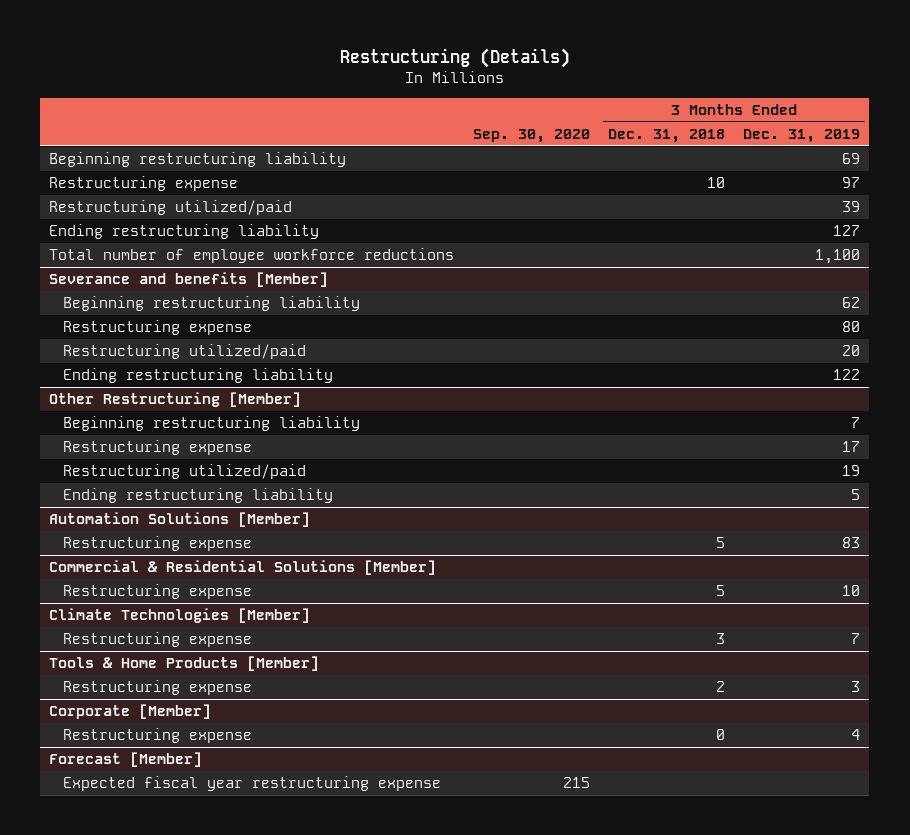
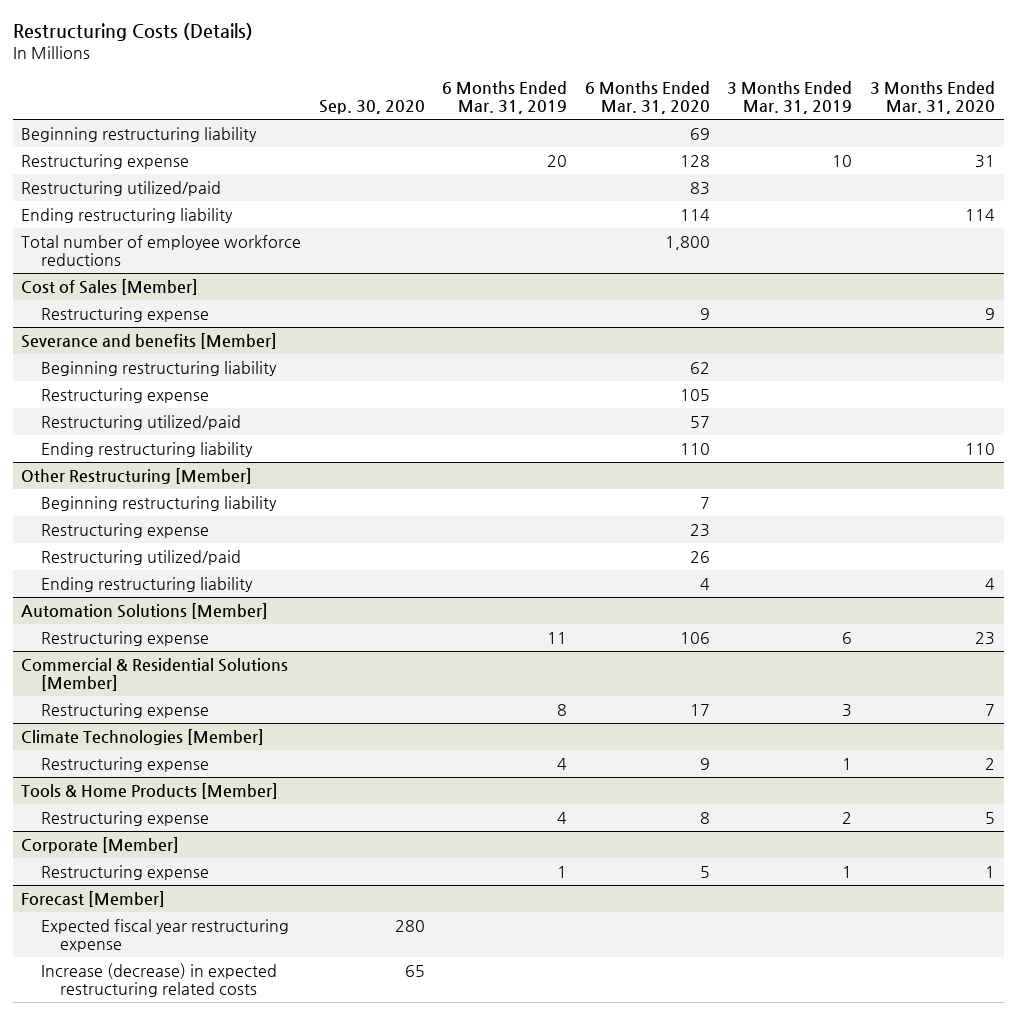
- Restructuring (Details)
+ Restructuring Costs (Details)
- | Sep. 30, 2020 | 3 Months Ended Dec. 31, 2018 | 3 Months Ended Dec. 31, 2019
+ | Sep. 30, 2020 | 6 Months Ended Mar. 31, 2019 | 6 Months Ended Mar. 31, 2020 | 3 Months Ended Mar. 31, 2019 | 3 Months Ended Mar. 31, 2020
+ Cost of Sales [Member]
+ Restructuring expense | | | 9 | | 9
@ Forecast [Member]
- Expected fiscal year restructuring expense | 215 | |
+ Expected fiscal year restructuring expense | 280 | | | |
+ Increase (decrease) in expected restructuring related costs | 65 | | | |

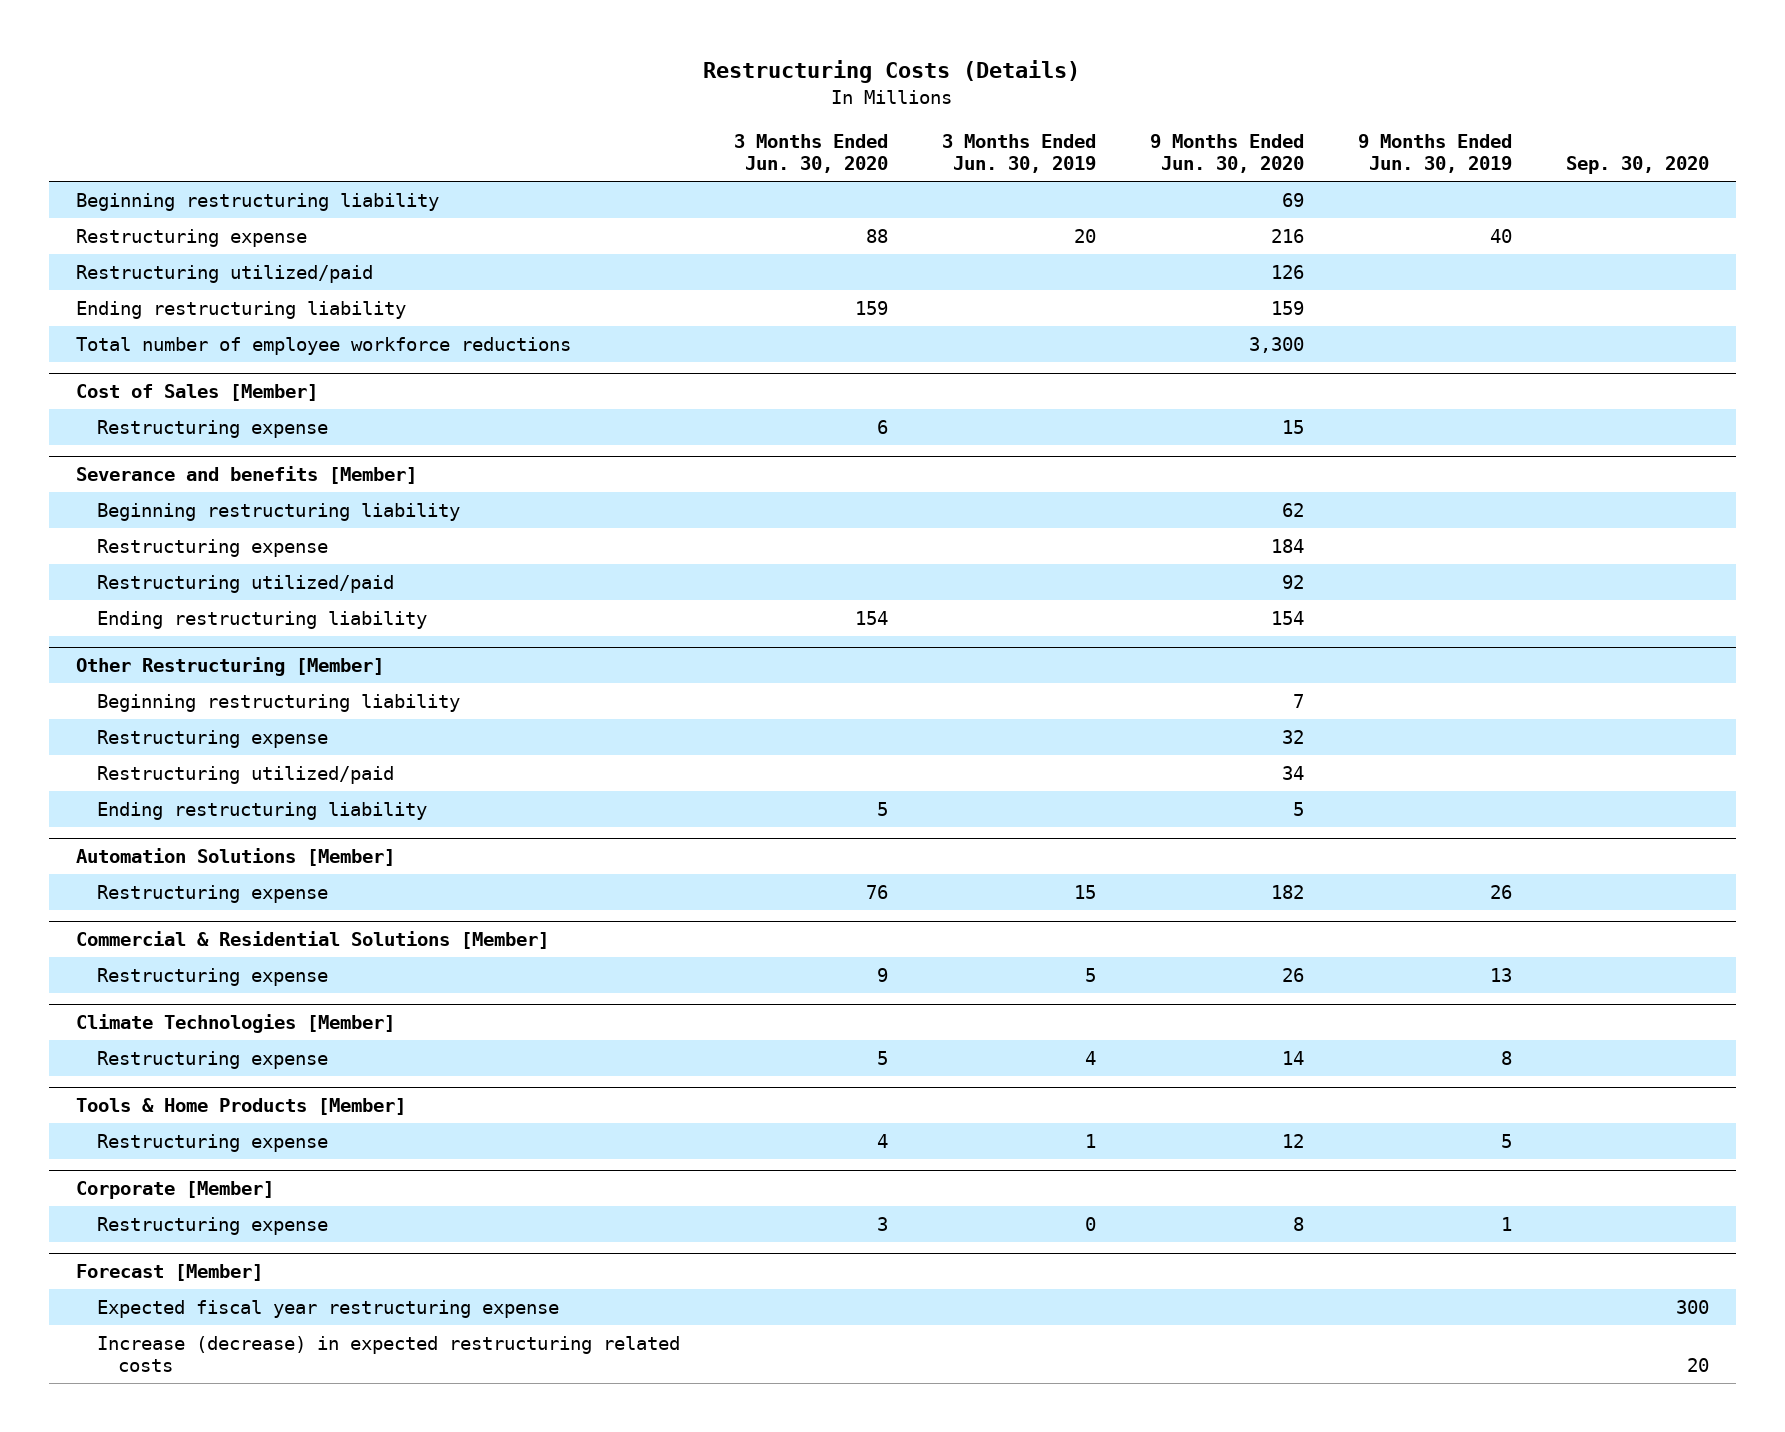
- | Sep. 30, 2020 | 6 Months Ended Mar. 31, 2019 | 6 Months Ended Mar. 31, 2020 | 3 Months Ended Mar. 31, 2019 | 3 Months Ended Mar. 31, 2020
+ | 3 Months Ended Jun. 30, 2020 | 3 Months Ended Jun. 30, 2019 | 9 Months Ended Jun. 30, 2020 | 9 Months Ended Jun. 30, 2019 | Sep. 30, 2020
@ Forecast [Member]
- Expected fiscal year restructuring expense | 280 | | | |
- Increase (decrease) in expected restructuring related costs | 65 | | | |
+ Expected fiscal year restructuring expense | | | | | 300
+ Increase (decrease) in expected restructuring related costs | | | | | 20

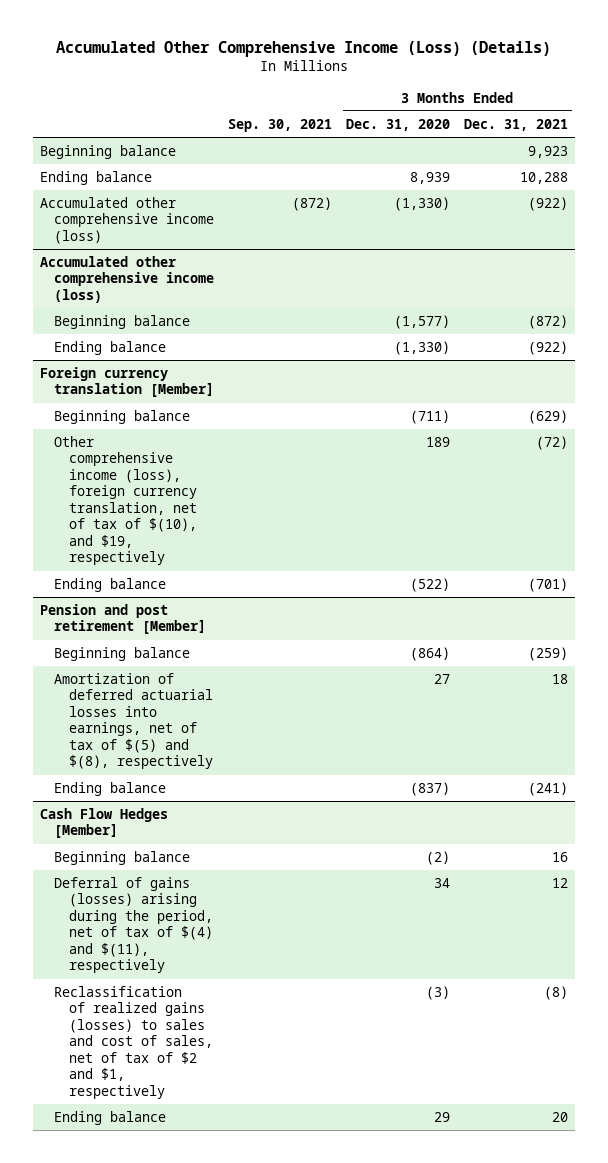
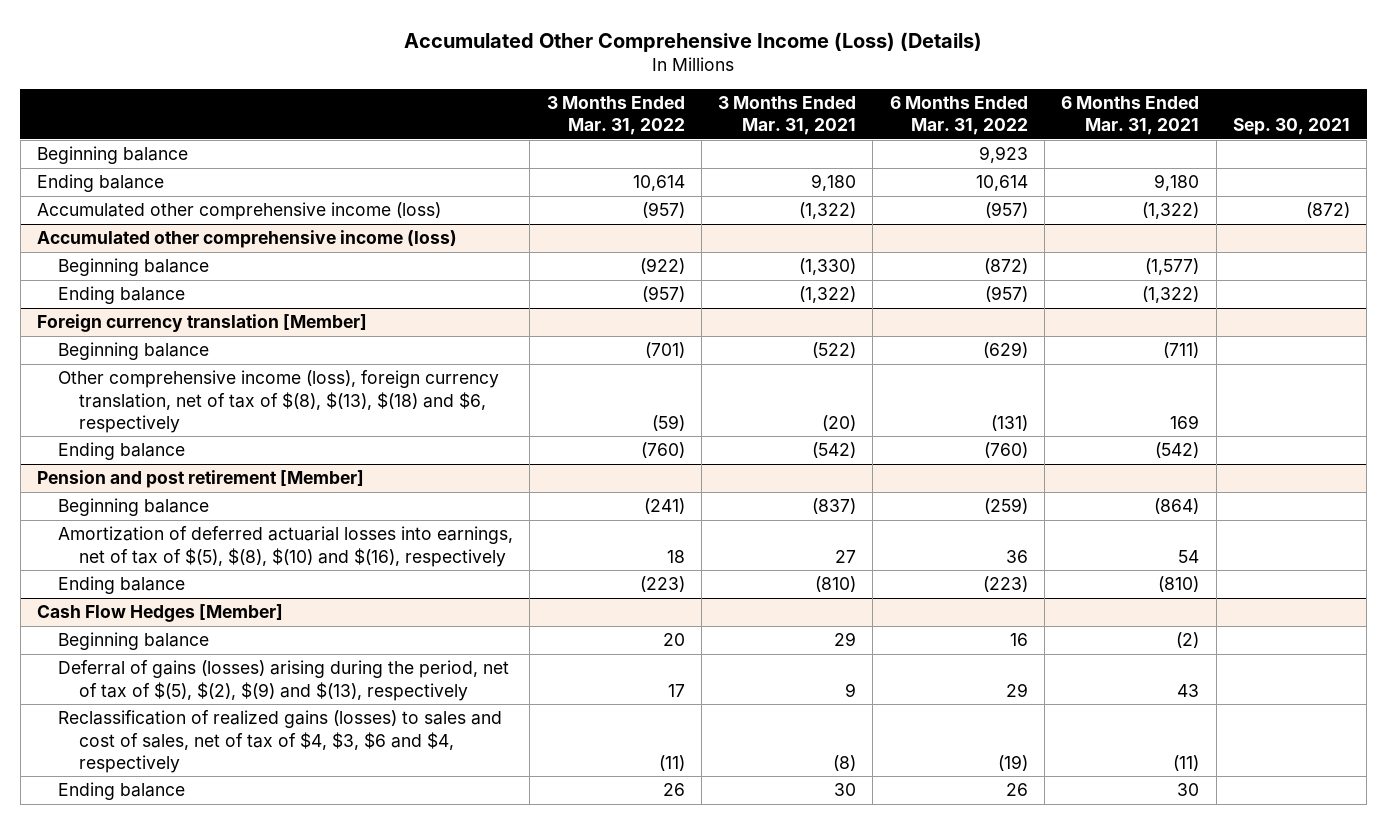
- | Sep. 30, 2021 | 3 Months Ended Dec. 31, 2020 | 3 Months Ended Dec. 31, 2021
+ | 3 Months Ended Mar. 31, 2022 | 3 Months Ended Mar. 31, 2021 | 6 Months Ended Mar. 31, 2022 | 6 Months Ended Mar. 31, 2021 | Sep. 30, 2021
@ Foreign currency translation [Member]
- Other comprehensive income (loss), foreign currency translation, net of tax of $(10), and $19, respectively | | 189 | (72)
+ Other comprehensive income (loss), foreign currency translation, net of tax of $(8), $(13), $(18) and $6, respectively | (59) | (20) | (131) | 169 |
@ Pension and post retirement [Member]
- Amortization of deferred actuarial losses into earnings, net of tax of $(5) and $(8), respectively | | 27 | 18
+ Amortization of deferred actuarial losses into earnings, net of tax of $(5), $(8), $(10) and $(16), respectively | 18 | 27 | 36 | 54 |
@ Cash Flow Hedges [Member]
- Deferral of gains (losses) arising during the period, net of tax of $(4) and $(11), respectively | | 34 | 12
- Reclassification of realized gains (losses) to sales and cost of sales, net of tax of $2 and $1, respectively | | (3) | (8)
+ Deferral of gains (losses) arising during the period, net of tax of $(5), $(2), $(9) and $(13), respectively | 17 | 9 | 29 | 43 |
+ Reclassification of realized gains (losses) to sales and cost of sales, net of tax of $4, $3, $6 and $4, respectively | (11) | (8) | (19) | (11) |

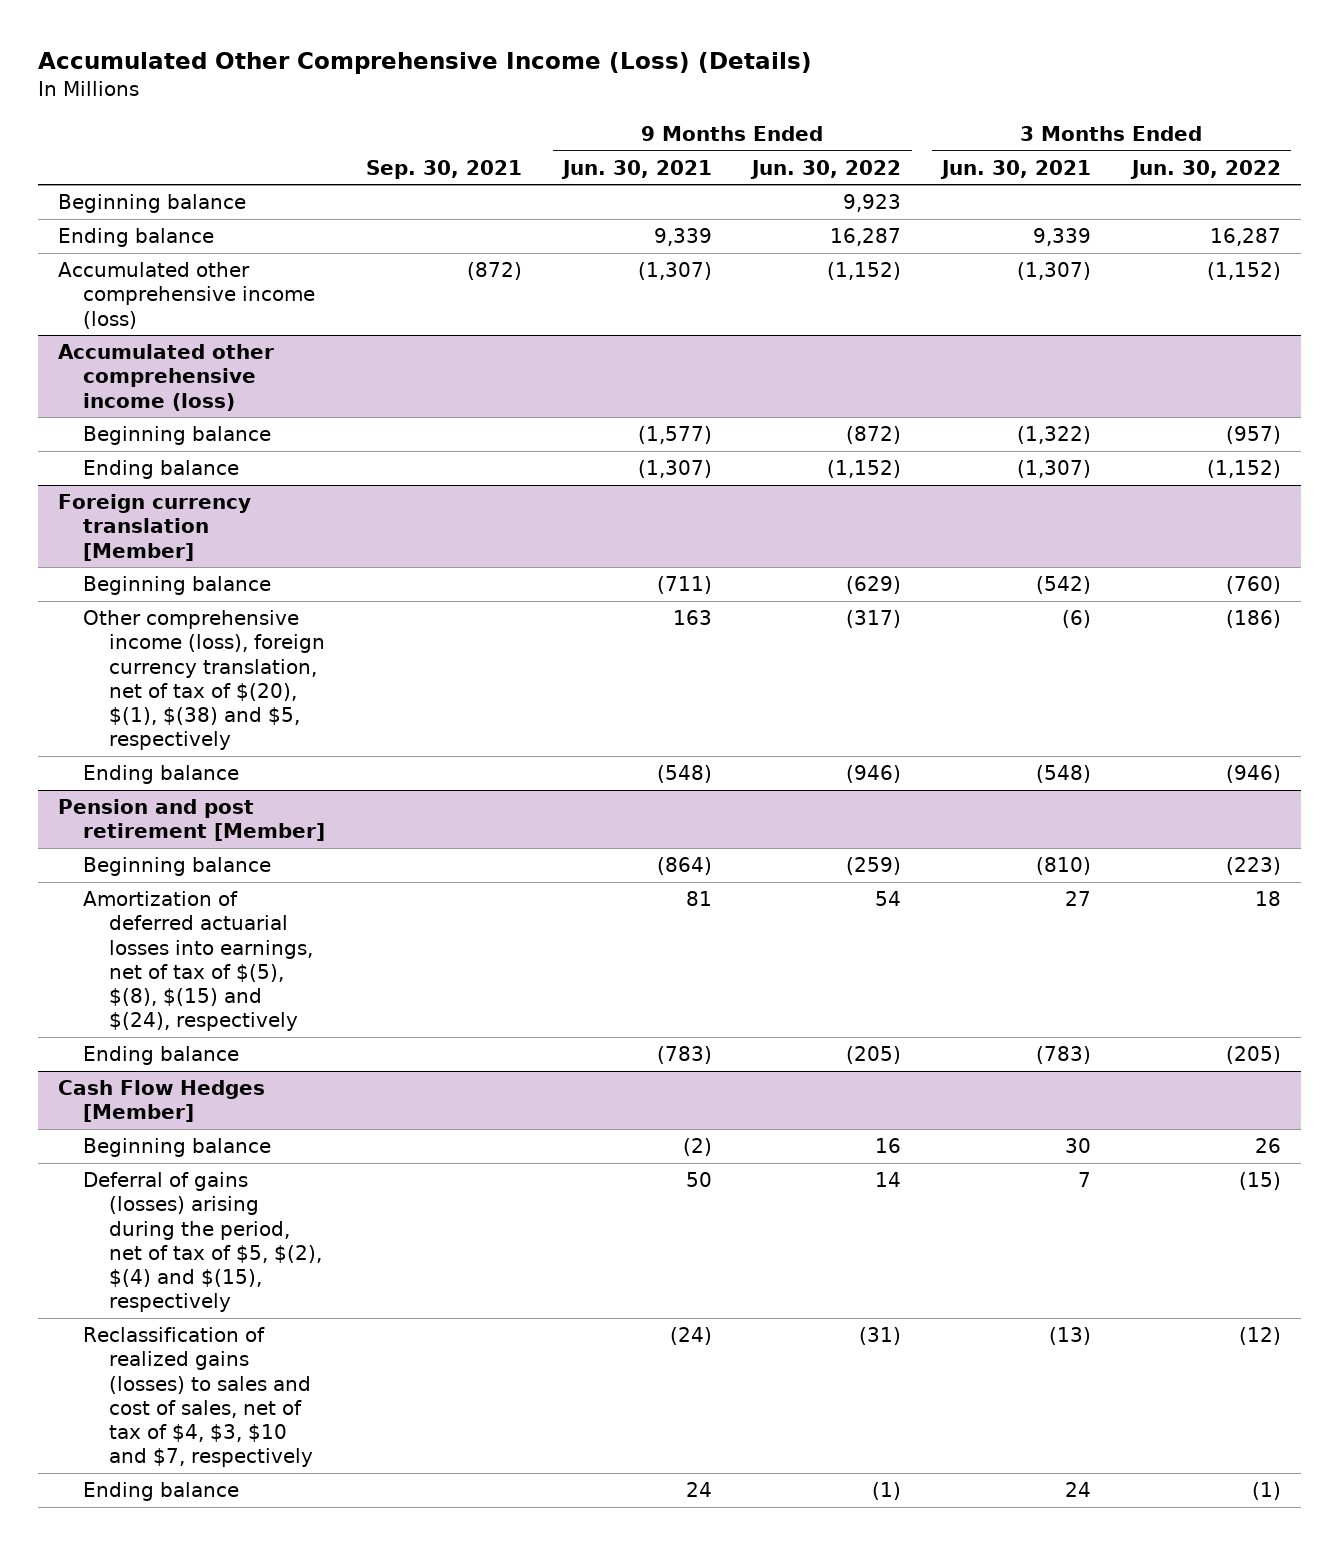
- | 3 Months Ended Mar. 31, 2022 | 3 Months Ended Mar. 31, 2021 | 6 Months Ended Mar. 31, 2022 | 6 Months Ended Mar. 31, 2021 | Sep. 30, 2021
+ | Sep. 30, 2021 | 9 Months Ended Jun. 30, 2021 | 9 Months Ended Jun. 30, 2022 | 3 Months Ended Jun. 30, 2021 | 3 Months Ended Jun. 30, 2022
@ Foreign currency translation [Member]
- Other comprehensive income (loss), foreign currency translation, net of tax of $(8), $(13), $(18) and $6, respectively | (59) | (20) | (131) | 169 |
+ Other comprehensive income (loss), foreign currency translation, net of tax of $(20), $(1), $(38) and $5, respectively | | 163 | (317) | (6) | (186)
@ Pension and post retirement [Member]
- Amortization of deferred actuarial losses into earnings, net of tax of $(5), $(8), $(10) and $(16), respectively | 18 | 27 | 36 | 54 |
+ Amortization of deferred actuarial losses into earnings, net of tax of $(5), $(8), $(15) and $(24), respectively | | 81 | 54 | 27 | 18
@ Cash Flow Hedges [Member]
- Deferral of gains (losses) arising during the period, net of tax of $(5), $(2), $(9) and $(13), respectively | 17 | 9 | 29 | 43 |
- Reclassification of realized gains (losses) to sales and cost of sales, net of tax of $4, $3, $6 and $4, respectively | (11) | (8) | (19) | (11) |
+ Deferral of gains (losses) arising during the period, net of tax of $5, $(2), $(4) and $(15), respectively | | 50 | 14 | 7 | (15)
+ Reclassification of realized gains (losses) to sales and cost of sales, net of tax of $4, $3, $10 and $7, respectively | | (24) | (31) | (13) | (12)

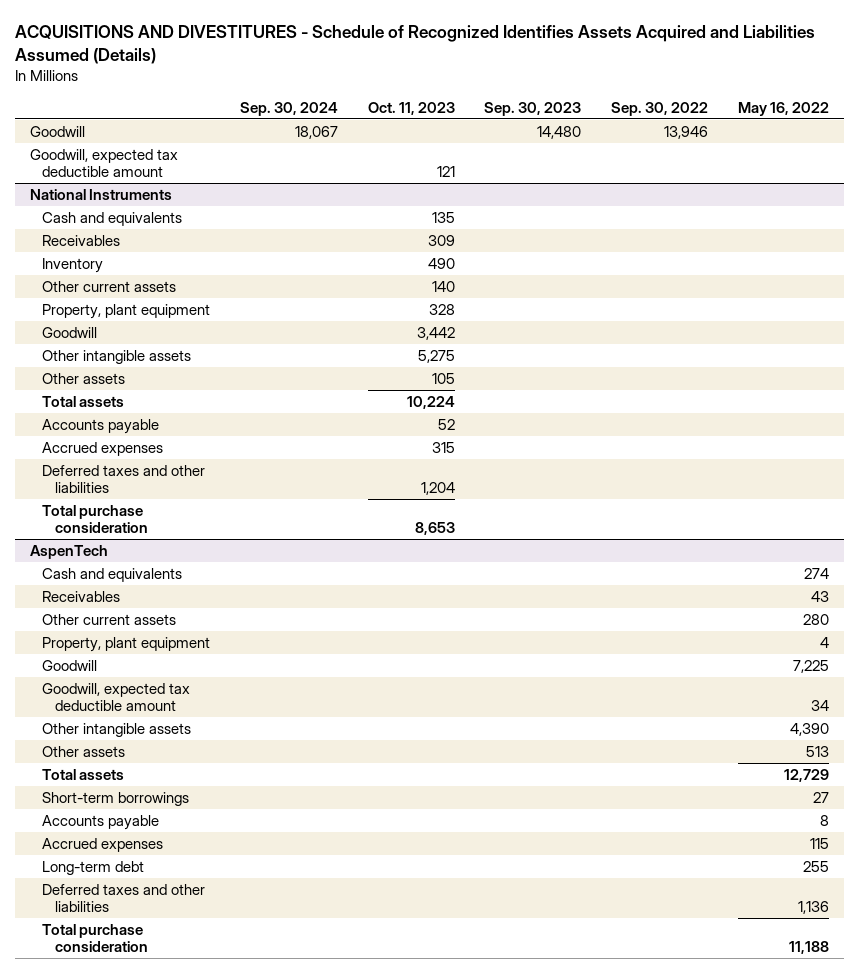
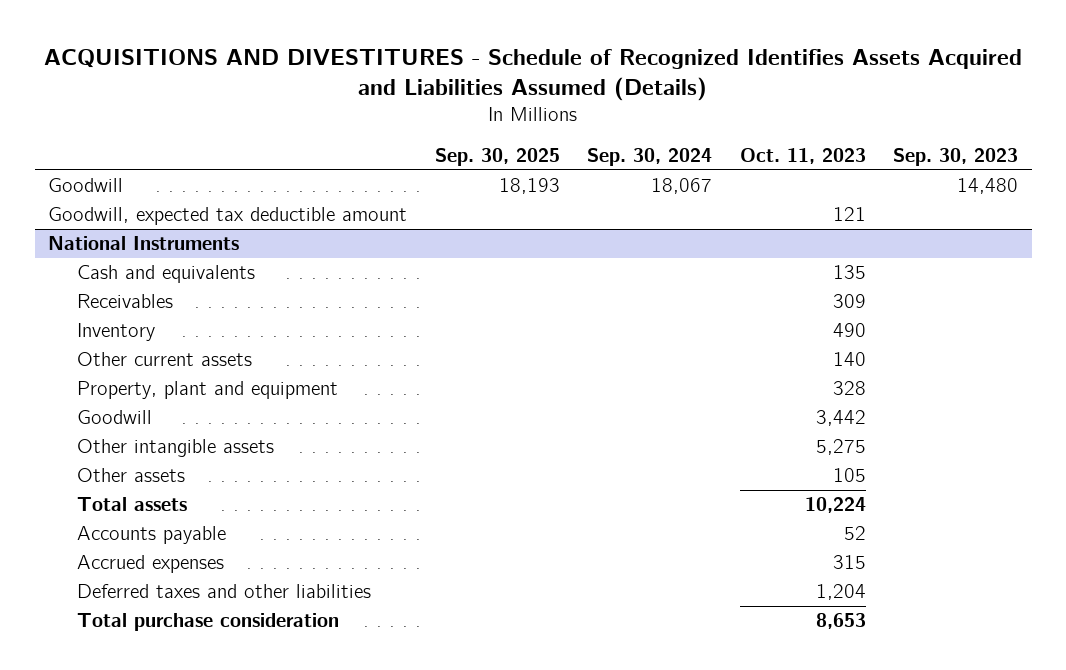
- | Sep. 30, 2024 | Oct. 11, 2023 | Sep. 30, 2023 | Sep. 30, 2022 | May 16, 2022
+ | Sep. 30, 2025 | Sep. 30, 2024 | Oct. 11, 2023 | Sep. 30, 2023
@ National Instruments
- Property, plant equipment | | 328 | | |
+ Property, plant and equipment | | | 328 |
- AspenTech
- Cash and equivalents | | | | | 274
- Receivables | | | | | 43
- Other current assets | | | | | 280
- Property, plant equipment | | | | | 4
- Goodwill | | | | | 7,225
- Goodwill, expected tax deductible amount | | | | | 34
- Other intangible assets | | | | | 4,390
- Other assets | | | | | 513
- Total assets | | | | | 12,729
- Short-term borrowings | | | | | 27
- Accounts payable | | | | | 8
- Accrued expenses | | | | | 115
- Long-term debt | | | | | 255
- Deferred taxes and other liabilities | | | | | 1,136
- Total purchase consideration | | | | | 11,188

